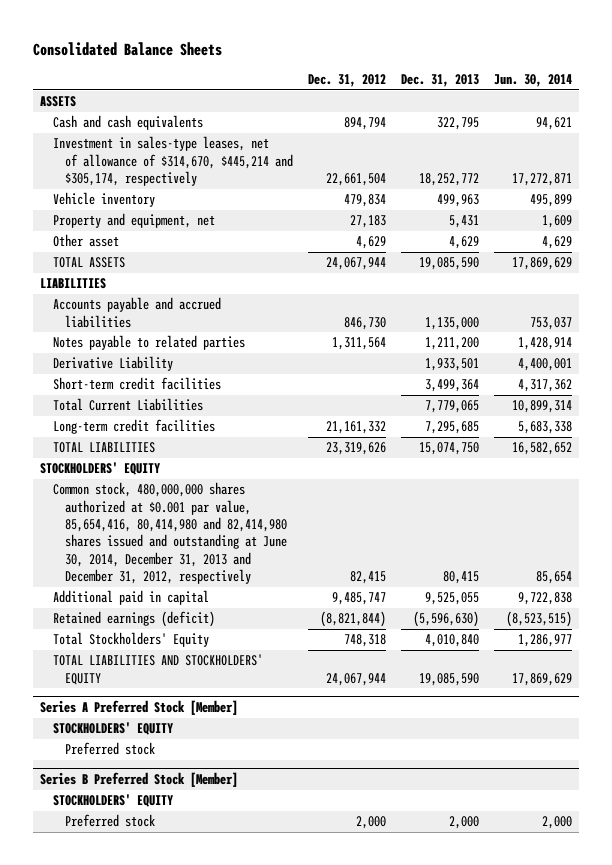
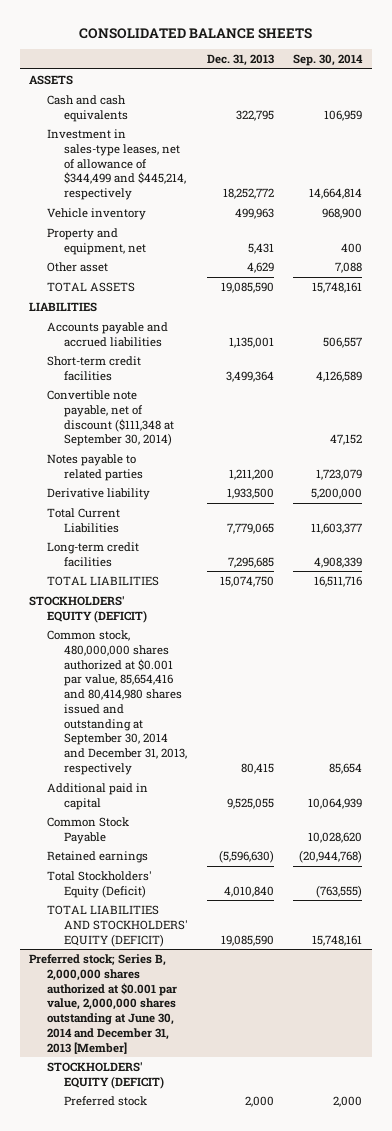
- Consolidated Balance Sheets
+ CONSOLIDATED BALANCE SHEETS
- | Dec. 31, 2012 | Dec. 31, 2013 | Jun. 30, 2014
+ | Dec. 31, 2013 | Sep. 30, 2014
- Investment in sales-type leases, net of allowance of $314,670, $445,214 and $305,174, respectively | 22,661,504 | 18,252,772 | 17,272,871
+ Investment in sales-type leases, net of allowance of $344,499 and $445,214, respectively | 18,252,772 | 14,664,814
- Accounts payable and accrued liabilities | 846,730 | 1,135,000 | 753,037
- Derivative Liability | | 1,933,501 | 4,400,001
+ Accounts payable and accrued liabilities | 1,135,001 | 506,557
+ Convertible note payable, net of discount ($111,348 at September 30, 2014) | | 47,152
moved down: Notes payable to related parties | 1,211,200 | 1,723,079
+ Derivative liability | 1,933,500 | 5,200,000
- STOCKHOLDERS' EQUITY
- Common stock, 480,000,000 shares authorized at $0.001 par value, 85,654,416, 80,414,980 and 82,414,980 shares issued and outstanding at June 30, 2014, December 31, 2013 and December 31, 2012, respectively | 82,415 | 80,415 | 85,654
+ STOCKHOLDERS' EQUITY (DEFICIT)
+ Common stock, 480,000,000 shares authorized at $0.001 par value, 85,654,416 and 80,414,980 shares issued and outstanding at September 30, 2014 and December 31, 2013, respectively | 80,415 | 85,654
- Retained earnings (deficit) | (8,821,844) | (5,596,630) | (8,523,515)
- Total Stockholders' Equity | 748,318 | 4,010,840 | 1,286,977
- TOTAL LIABILITIES AND STOCKHOLDERS' EQUITY | 24,067,944 | 19,085,590 | 17,869,629
- Series A Preferred Stock [Member]
- STOCKHOLDERS' EQUITY
- Preferred stock
- Series B Preferred Stock [Member]
- STOCKHOLDERS' EQUITY
+ Common Stock Payable | | 10,028,620
+ Retained earnings | (5,596,630) | (20,944,768)
+ Total Stockholders' Equity (Deficit) | 4,010,840 | (763,555)
+ TOTAL LIABILITIES AND STOCKHOLDERS' EQUITY (DEFICIT) | 19,085,590 | 15,748,161
+ Preferred stock; Series B, 2,000,000 shares authorized at $0.001 par value, 2,000,000 shares outstanding at June 30, 2014 and December 31, 2013 [Member]
+ STOCKHOLDERS' EQUITY (DEFICIT)

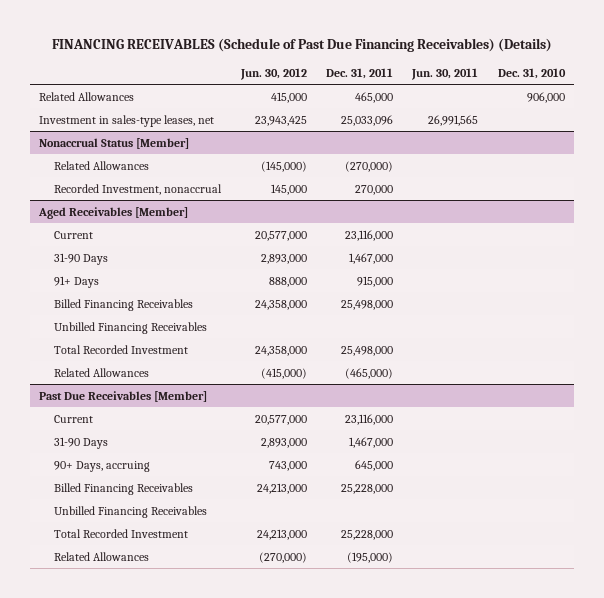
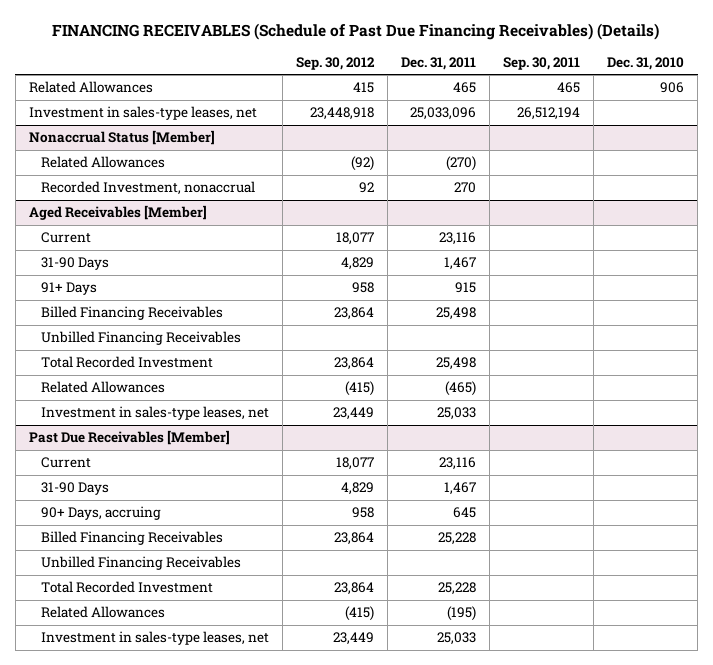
- | Jun. 30, 2012 | Dec. 31, 2011 | Jun. 30, 2011 | Dec. 31, 2010
+ | Sep. 30, 2012 | Dec. 31, 2011 | Sep. 30, 2011 | Dec. 31, 2010
- Related Allowances | 415,000 | 465,000 | | 906,000
+ Related Allowances | 415 | 465 | 465 | 906
@ Nonaccrual Status [Member]
- Related Allowances | (145,000) | (270,000) | |
- Recorded Investment, nonaccrual | 145,000 | 270,000 | |
+ Related Allowances | (92) | (270) | |
+ Recorded Investment, nonaccrual | 92 | 270 | |
@ Aged Receivables [Member]
- Current | 20,577,000 | 23,116,000 | |
- 31-90 Days | 2,893,000 | 1,467,000 | |
- 91+ Days | 888,000 | 915,000 | |
- Billed Financing Receivables | 24,358,000 | 25,498,000 | |
+ Current | 18,077 | 23,116 | |
+ 31-90 Days | 4,829 | 1,467 | |
+ 91+ Days | 958 | 915 | |
+ Billed Financing Receivables | 23,864 | 25,498 | |
- Total Recorded Investment | 24,358,000 | 25,498,000 | |
- Related Allowances | (415,000) | (465,000) | |
+ Total Recorded Investment | 23,864 | 25,498 | |
+ Related Allowances | (415) | (465) | |
+ Investment in sales-type leases, net | 23,449 | 25,033 | |
@ Past Due Receivables [Member]
- Current | 20,577,000 | 23,116,000 | |
- 31-90 Days | 2,893,000 | 1,467,000 | |
- 90+ Days, accruing | 743,000 | 645,000 | |
- Billed Financing Receivables | 24,213,000 | 25,228,000 | |
+ Current | 18,077 | 23,116 | |
+ 31-90 Days | 4,829 | 1,467 | |
+ 90+ Days, accruing | 958 | 645 | |
+ Billed Financing Receivables | 23,864 | 25,228 | |
- Total Recorded Investment | 24,213,000 | 25,228,000 | |
- Related Allowances | (270,000) | (195,000) | |
+ Total Recorded Investment | 23,864 | 25,228 | |
+ Related Allowances | (415) | (195) | |
+ Investment in sales-type leases, net | 23,449 | 25,033 | |

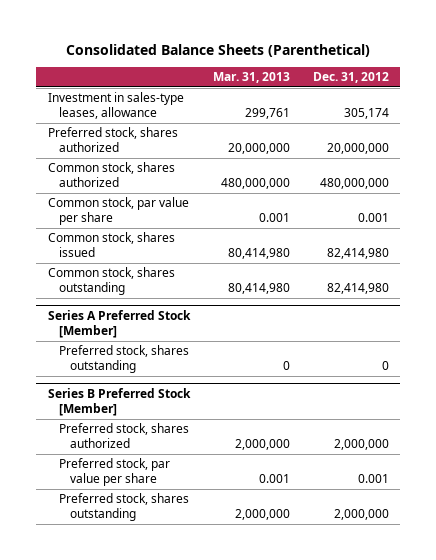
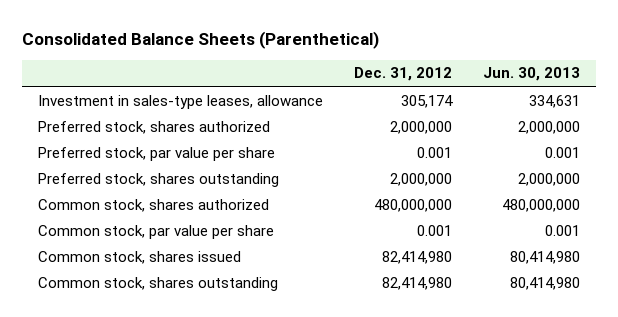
- | Mar. 31, 2013 | Dec. 31, 2012
+ | Dec. 31, 2012 | Jun. 30, 2013
- Preferred stock, shares authorized | 20,000,000 | 20,000,000
+ Preferred stock, shares authorized | 2,000,000 | 2,000,000
+ Preferred stock, par value per share | 0.001 | 0.001
+ Preferred stock, shares outstanding | 2,000,000 | 2,000,000
- Series A Preferred Stock [Member]
- Preferred stock, shares outstanding | 0 | 0
- Series B Preferred Stock [Member]
- Preferred stock, shares authorized | 2,000,000 | 2,000,000
- Preferred stock, par value per share | 0.001 | 0.001
- Preferred stock, shares outstanding | 2,000,000 | 2,000,000

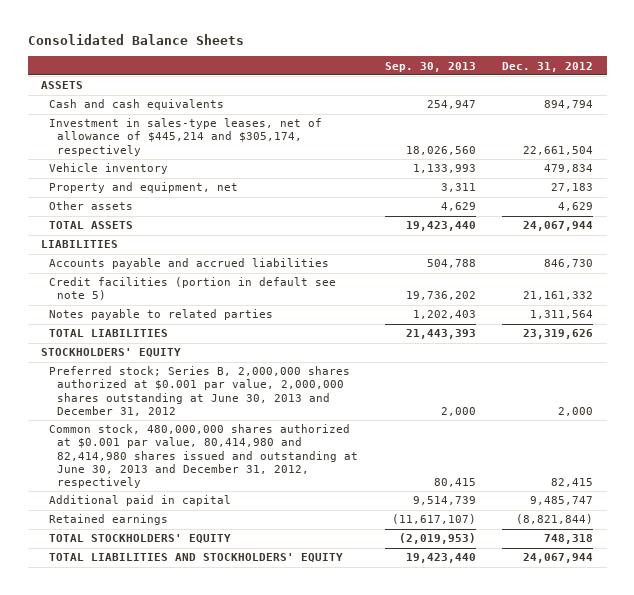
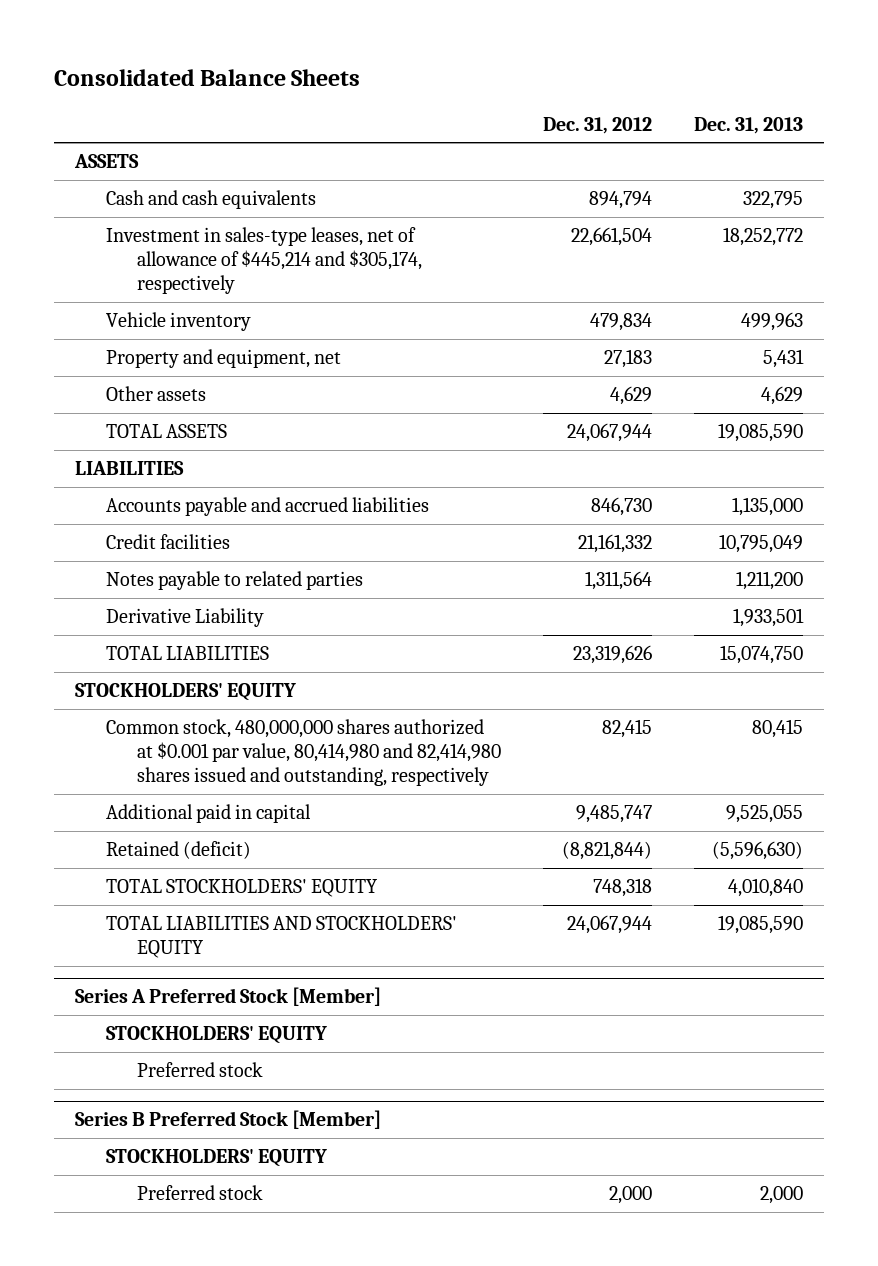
- | Sep. 30, 2013 | Dec. 31, 2012
+ | Dec. 31, 2012 | Dec. 31, 2013
- Credit facilities (portion in default see note 5) | 19,736,202 | 21,161,332
+ Credit facilities | 21,161,332 | 10,795,049
+ Derivative Liability | | 1,933,501
- Preferred stock; Series B, 2,000,000 shares authorized at $0.001 par value, 2,000,000 shares outstanding at June 30, 2013 and December 31, 2012 | 2,000 | 2,000
- Common stock, 480,000,000 shares authorized at $0.001 par value, 80,414,980 and 82,414,980 shares issued and outstanding at June 30, 2013 and December 31, 2012, respectively | 80,415 | 82,415
+ Common stock, 480,000,000 shares authorized at $0.001 par value, 80,414,980 and 82,414,980 shares issued and outstanding, respectively | 82,415 | 80,415
- Retained earnings | (11,617,107) | (8,821,844)
+ Retained (deficit) | (8,821,844) | (5,596,630)
+ Series A Preferred Stock [Member]
+ STOCKHOLDERS' EQUITY
+ Preferred stock
+ Series B Preferred Stock [Member]
+ STOCKHOLDERS' EQUITY
+ Preferred stock | 2,000 | 2,000

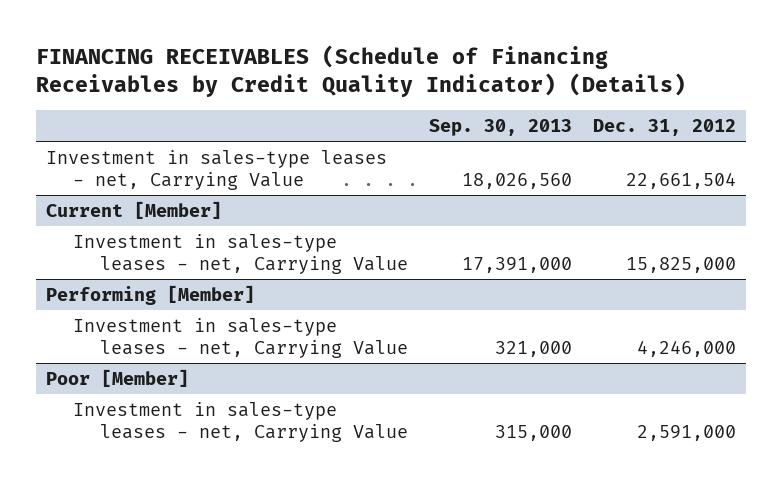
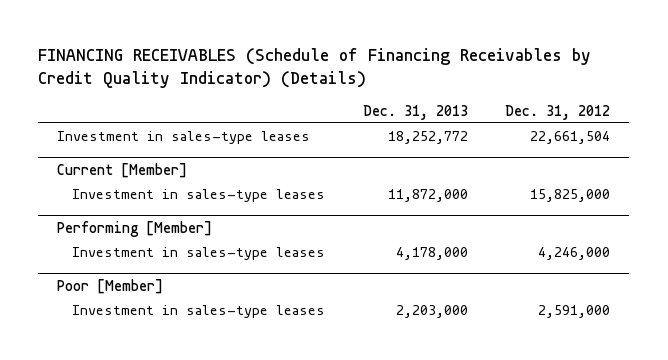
- | Sep. 30, 2013 | Dec. 31, 2012
+ | Dec. 31, 2013 | Dec. 31, 2012
- Investment in sales-type leases - net, Carrying Value | 18,026,560 | 22,661,504
+ Investment in sales-type leases | 18,252,772 | 22,661,504
@ Current [Member]
- Investment in sales-type leases - net, Carrying Value | 17,391,000 | 15,825,000
+ Investment in sales-type leases | 11,872,000 | 15,825,000
@ Performing [Member]
- Investment in sales-type leases - net, Carrying Value | 321,000 | 4,246,000
+ Investment in sales-type leases | 4,178,000 | 4,246,000
@ Poor [Member]
- Investment in sales-type leases - net, Carrying Value | 315,000 | 2,591,000
+ Investment in sales-type leases | 2,203,000 | 2,591,000

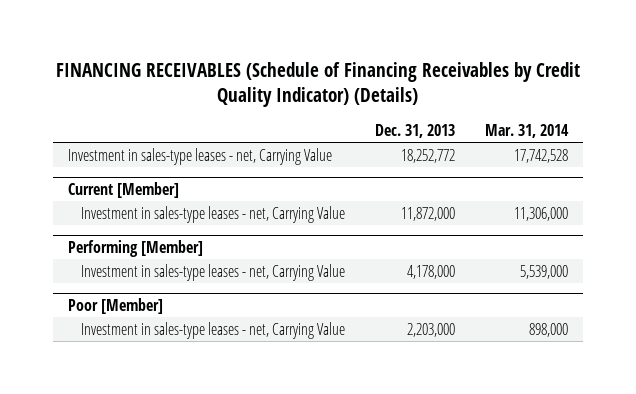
- | Dec. 31, 2013 | Dec. 31, 2012
+ | Dec. 31, 2013 | Mar. 31, 2014
- Investment in sales-type leases | 18,252,772 | 22,661,504
+ Investment in sales-type leases - net, Carrying Value | 18,252,772 | 17,742,528
@ Current [Member]
- Investment in sales-type leases | 11,872,000 | 15,825,000
+ Investment in sales-type leases - net, Carrying Value | 11,872,000 | 11,306,000
@ Performing [Member]
- Investment in sales-type leases | 4,178,000 | 4,246,000
+ Investment in sales-type leases - net, Carrying Value | 4,178,000 | 5,539,000
@ Poor [Member]
- Investment in sales-type leases | 2,203,000 | 2,591,000
+ Investment in sales-type leases - net, Carrying Value | 2,203,000 | 898,000

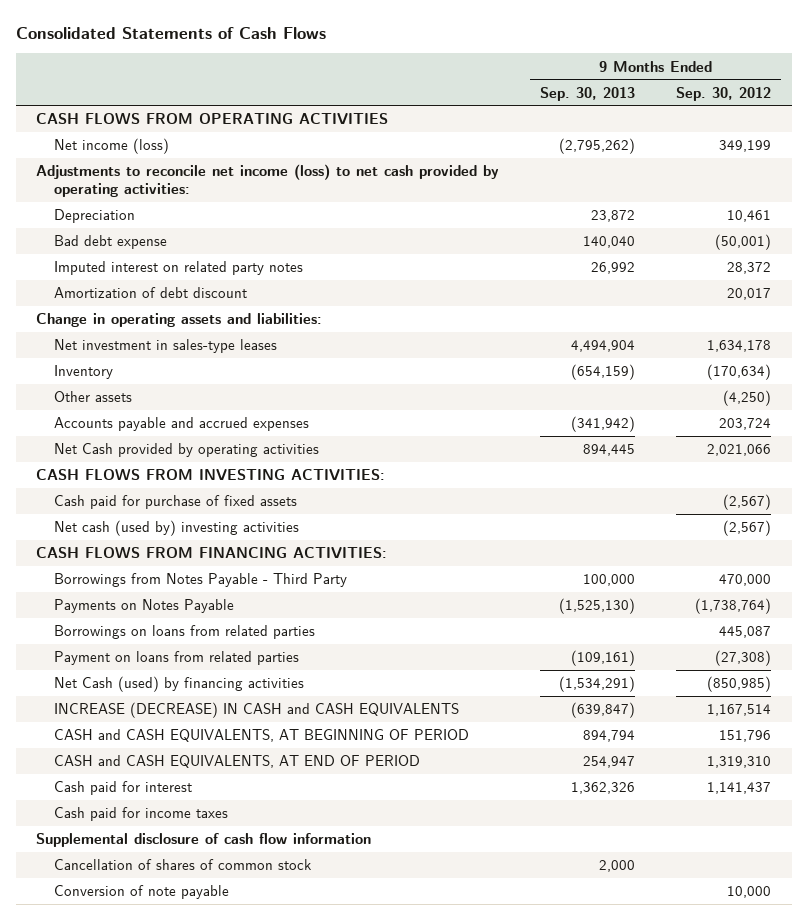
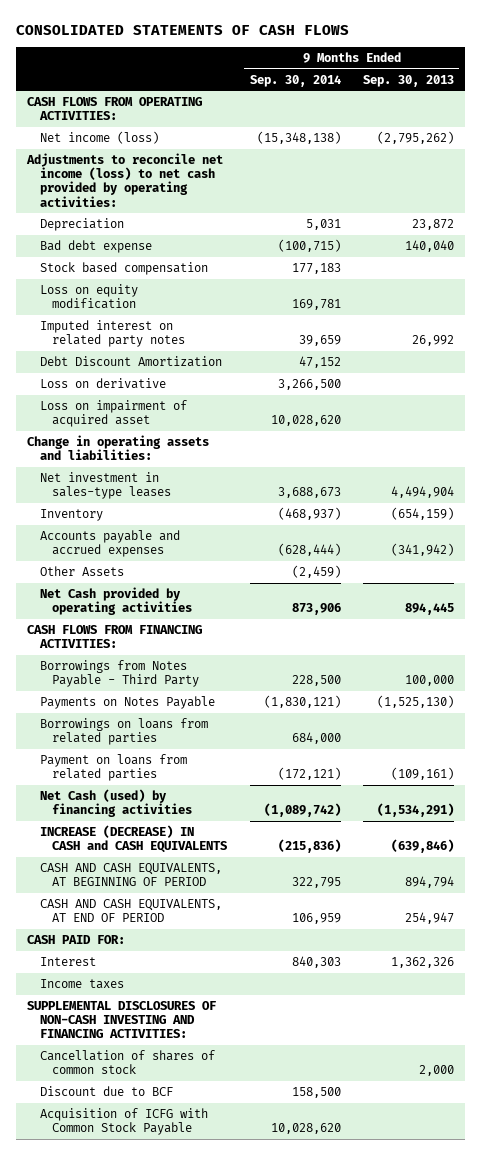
- Consolidated Statements of Cash Flows
+ CONSOLIDATED STATEMENTS OF CASH FLOWS
- | 9 Months Ended Sep. 30, 2013 | 9 Months Ended Sep. 30, 2012
+ | 9 Months Ended Sep. 30, 2014 | 9 Months Ended Sep. 30, 2013
- CASH FLOWS FROM OPERATING ACTIVITIES
+ CASH FLOWS FROM OPERATING ACTIVITIES:
+ Stock based compensation | 177,183 |
+ Loss on equity modification | 169,781 |
- Amortization of debt discount | | 20,017
+ Debt Discount Amortization | 47,152 |
+ Loss on derivative | 3,266,500 |
+ Loss on impairment of acquired asset | 10,028,620 |
- Other assets | | (4,250)
+ Other Assets | (2,459) |
- CASH FLOWS FROM INVESTING ACTIVITIES:
- Cash paid for purchase of fixed assets | | (2,567)
- Net cash (used by) investing activities | | (2,567)
- INCREASE (DECREASE) IN CASH and CASH EQUIVALENTS | (639,847) | 1,167,514
- CASH and CASH EQUIVALENTS, AT BEGINNING OF PERIOD | 894,794 | 151,796
- CASH and CASH EQUIVALENTS, AT END OF PERIOD | 254,947 | 1,319,310
- Cash paid for interest | 1,362,326 | 1,141,437
- Cash paid for income taxes
- Supplemental disclosure of cash flow information
+ INCREASE (DECREASE) IN CASH and CASH EQUIVALENTS | (215,836) | (639,846)
+ CASH AND CASH EQUIVALENTS, AT BEGINNING OF PERIOD | 322,795 | 894,794
+ CASH AND CASH EQUIVALENTS, AT END OF PERIOD | 106,959 | 254,947
+ CASH PAID FOR:
+ Interest | 840,303 | 1,362,326
+ Income taxes
+ SUPPLEMENTAL DISCLOSURES OF NON-CASH INVESTING AND FINANCING ACTIVITIES:
- Conversion of note payable | | 10,000
+ Discount due to BCF | 158,500 |
+ Acquisition of ICFG with Common Stock Payable | 10,028,620 |

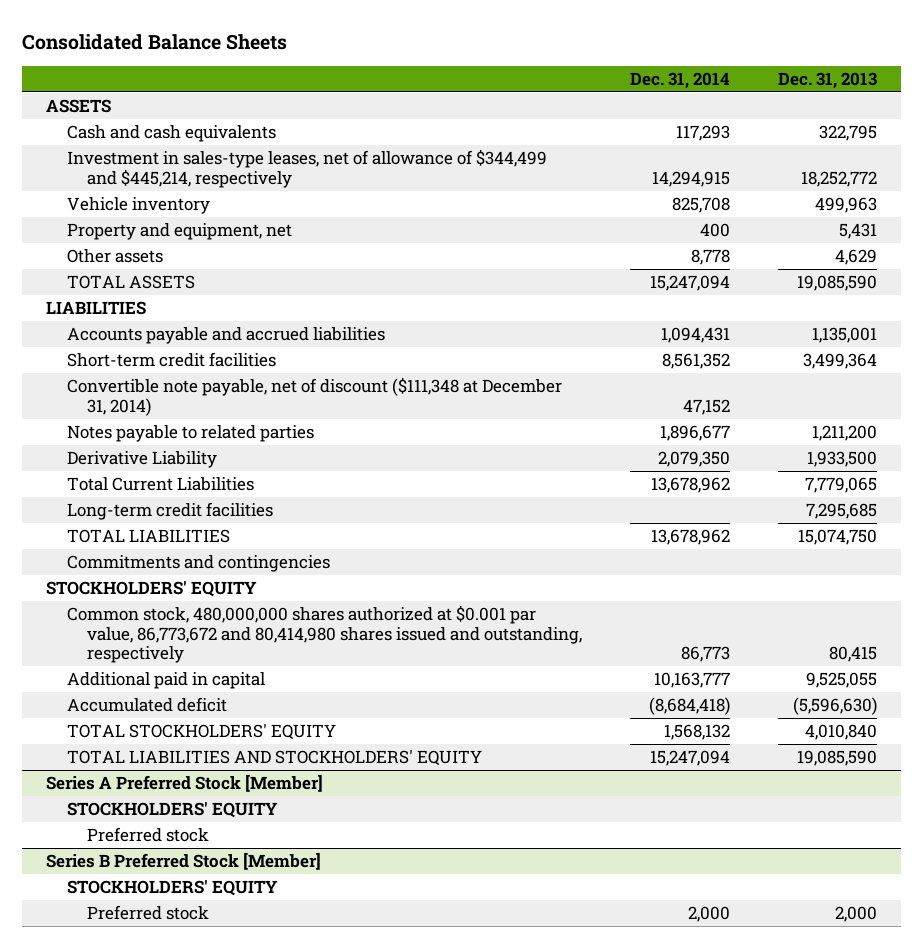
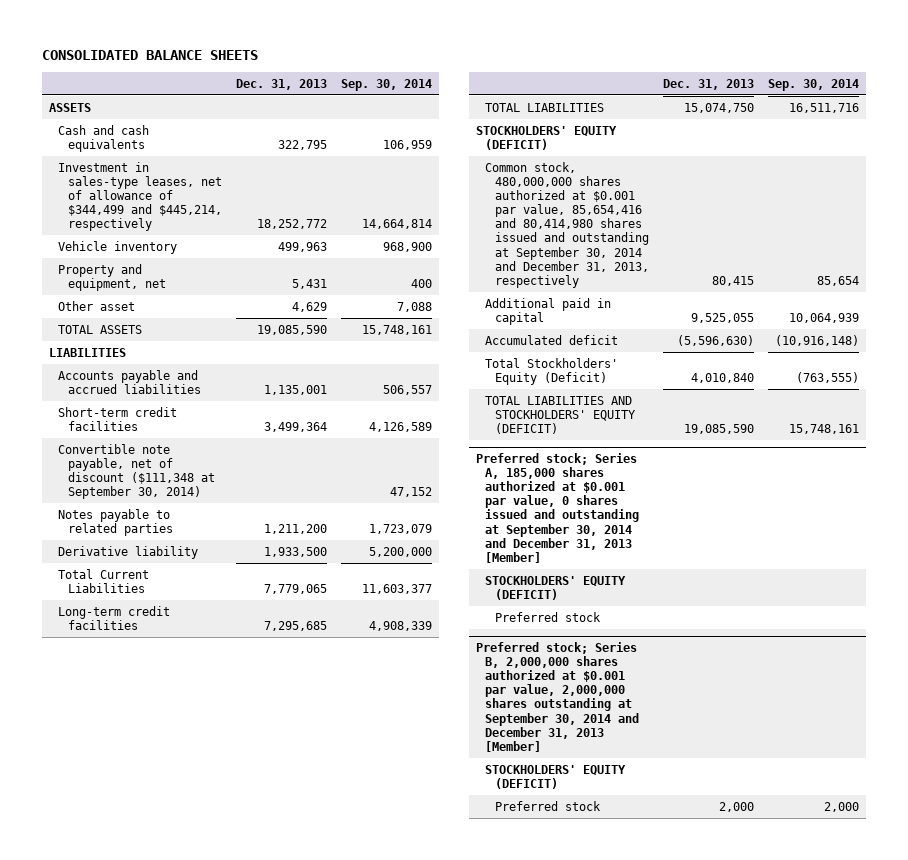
- Consolidated Balance Sheets
+ CONSOLIDATED BALANCE SHEETS
- | Dec. 31, 2014 | Dec. 31, 2013
+ | Dec. 31, 2013 | Sep. 30, 2014
- Other assets | 8,778 | 4,629
+ Other asset | 4,629 | 7,088
- Convertible note payable, net of discount ($111,348 at December 31, 2014) | 47,152 |
+ Convertible note payable, net of discount ($111,348 at September 30, 2014) | | 47,152
- Derivative Liability | 2,079,350 | 1,933,500
+ Derivative liability | 1,933,500 | 5,200,000
- Commitments and contingencies
- STOCKHOLDERS' EQUITY
- Common stock, 480,000,000 shares authorized at $0.001 par value, 86,773,672 and 80,414,980 shares issued and outstanding, respectively | 86,773 | 80,415
+ STOCKHOLDERS' EQUITY (DEFICIT)
+ Common stock, 480,000,000 shares authorized at $0.001 par value, 85,654,416 and 80,414,980 shares issued and outstanding at September 30, 2014 and December 31, 2013, respectively | 80,415 | 85,654
- TOTAL STOCKHOLDERS' EQUITY | 1,568,132 | 4,010,840
- TOTAL LIABILITIES AND STOCKHOLDERS' EQUITY | 15,247,094 | 19,085,590
- Series A Preferred Stock [Member]
- STOCKHOLDERS' EQUITY
+ Total Stockholders' Equity (Deficit) | 4,010,840 | (763,555)
+ TOTAL LIABILITIES AND STOCKHOLDERS' EQUITY (DEFICIT) | 19,085,590 | 15,748,161
+ Preferred stock; Series A, 185,000 shares authorized at $0.001 par value, 0 shares issued and outstanding at September 30, 2014 and December 31, 2013 [Member]
+ STOCKHOLDERS' EQUITY (DEFICIT)
- Series B Preferred Stock [Member]
- STOCKHOLDERS' EQUITY
+ Preferred stock; Series B, 2,000,000 shares authorized at $0.001 par value, 2,000,000 shares outstanding at September 30, 2014 and December 31, 2013 [Member]
+ STOCKHOLDERS' EQUITY (DEFICIT)

